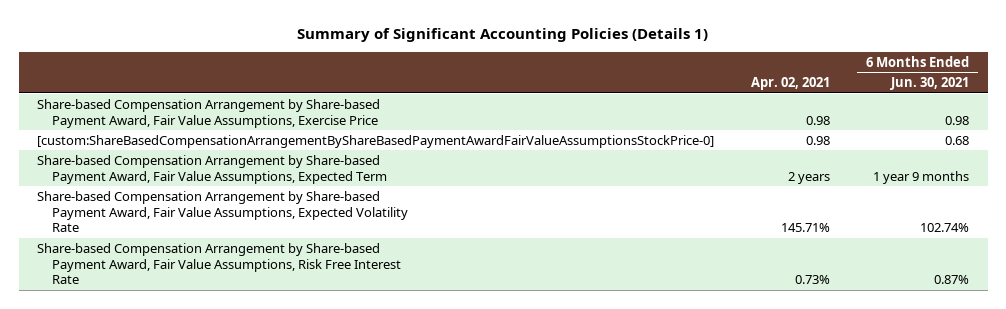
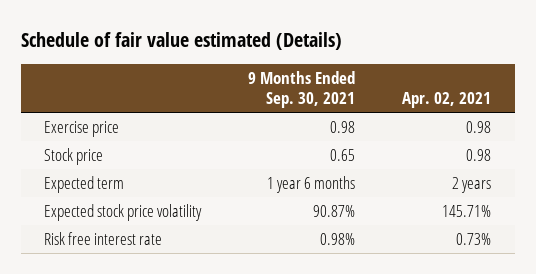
- Summary of Significant Accounting Policies (Details 1)
+ Schedule of fair value estimated (Details)
- | Apr. 02, 2021 | 6 Months Ended Jun. 30, 2021
+ | 9 Months Ended Sep. 30, 2021 | Apr. 02, 2021
- Share-based Compensation Arrangement by Share-based Payment Award, Fair Value Assumptions, Exercise Price | 0.98 | 0.98
- [custom:ShareBasedCompensationArrangementByShareBasedPaymentAwardFairValueAssumptionsStockPrice-0] | 0.98 | 0.68
- Share-based Compensation Arrangement by Share-based Payment Award, Fair Value Assumptions, Expected Term | 2 years | 1 year 9 months
- Share-based Compensation Arrangement by Share-based Payment Award, Fair Value Assumptions, Expected Volatility Rate | 145.71% | 102.74%
- Share-based Compensation Arrangement by Share-based Payment Award, Fair Value Assumptions, Risk Free Interest Rate | 0.73% | 0.87%
+ Exercise price | 0.98 | 0.98
+ Stock price | 0.65 | 0.98
+ Expected term | 1 year 6 months | 2 years
+ Expected stock price volatility | 90.87% | 145.71%
+ Risk free interest rate | 0.98% | 0.73%

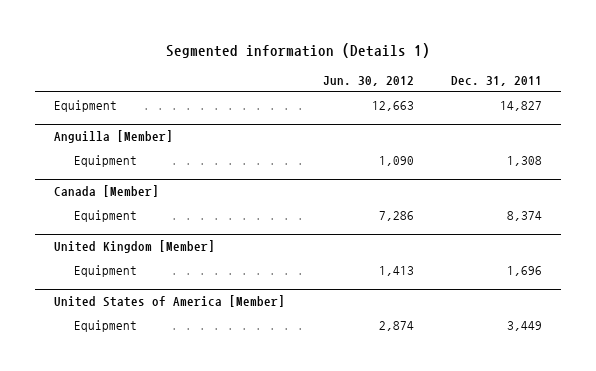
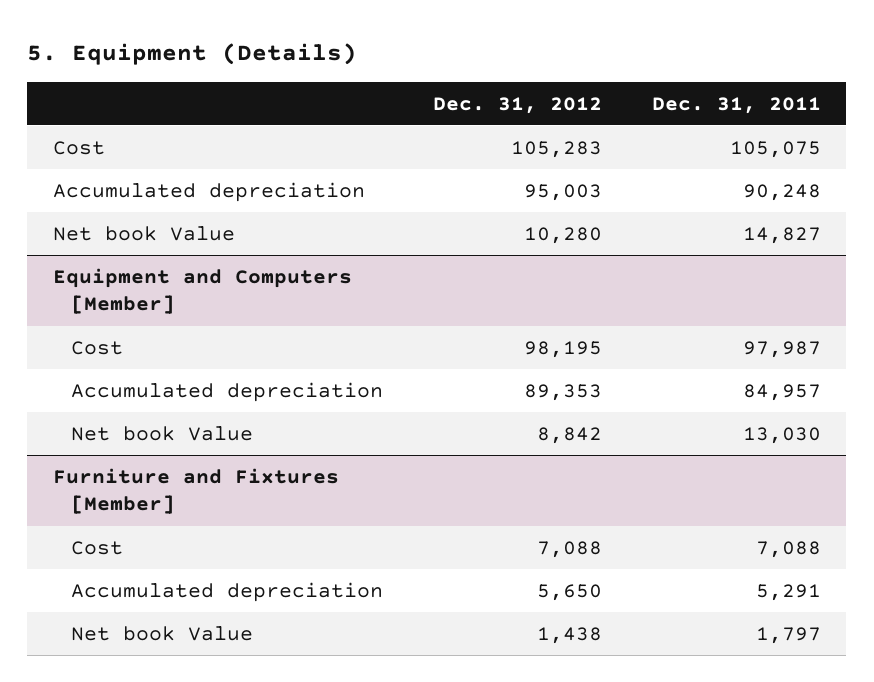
- Segmented information (Details 1)
+ 5. Equipment (Details)
- | Jun. 30, 2012 | Dec. 31, 2011
+ | Dec. 31, 2012 | Dec. 31, 2011
- Equipment | 12,663 | 14,827
- Anguilla [Member]
- Equipment | 1,090 | 1,308
- Canada [Member]
- Equipment | 7,286 | 8,374
- United Kingdom [Member]
- Equipment | 1,413 | 1,696
- United States of America [Member]
- Equipment | 2,874 | 3,449
+ Cost | 105,283 | 105,075
+ Accumulated depreciation | 95,003 | 90,248
+ Net book Value | 10,280 | 14,827
+ Equipment and Computers [Member]
+ Cost | 98,195 | 97,987
+ Accumulated depreciation | 89,353 | 84,957
+ Net book Value | 8,842 | 13,030
+ Furniture and Fixtures [Member]
+ Cost | 7,088 | 7,088
+ Accumulated depreciation | 5,650 | 5,291
+ Net book Value | 1,438 | 1,797

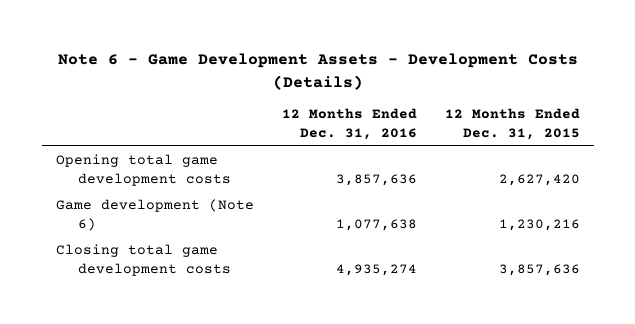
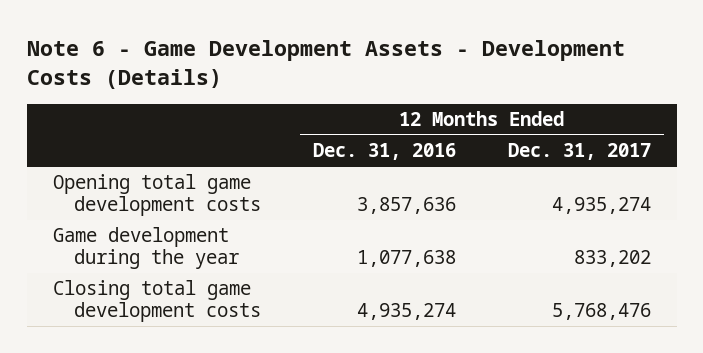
- | 12 Months Ended Dec. 31, 2016 | 12 Months Ended Dec. 31, 2015
+ | 12 Months Ended Dec. 31, 2016 | 12 Months Ended Dec. 31, 2017
- Game development (Note 6) | 1,077,638 | 1,230,216
+ Game development during the year | 1,077,638 | 833,202

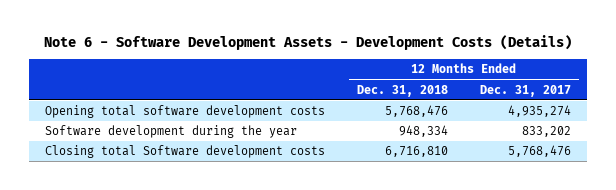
- Note 6 - Game Development Assets - Development Costs (Details)
+ Note 6 - Software Development Assets - Development Costs (Details)
- | 12 Months Ended Dec. 31, 2016 | 12 Months Ended Dec. 31, 2017
+ | 12 Months Ended Dec. 31, 2018 | 12 Months Ended Dec. 31, 2017
- Opening total game development costs | 3,857,636 | 4,935,274
- Game development during the year | 1,077,638 | 833,202
- Closing total game development costs | 4,935,274 | 5,768,476
+ Opening total software development costs | 5,768,476 | 4,935,274
+ Software development during the year | 948,334 | 833,202
+ Closing total Software development costs | 6,716,810 | 5,768,476

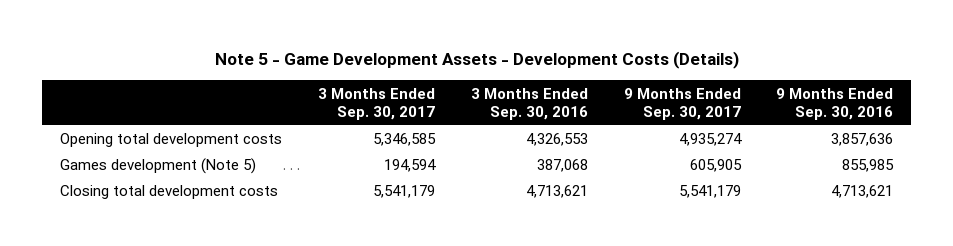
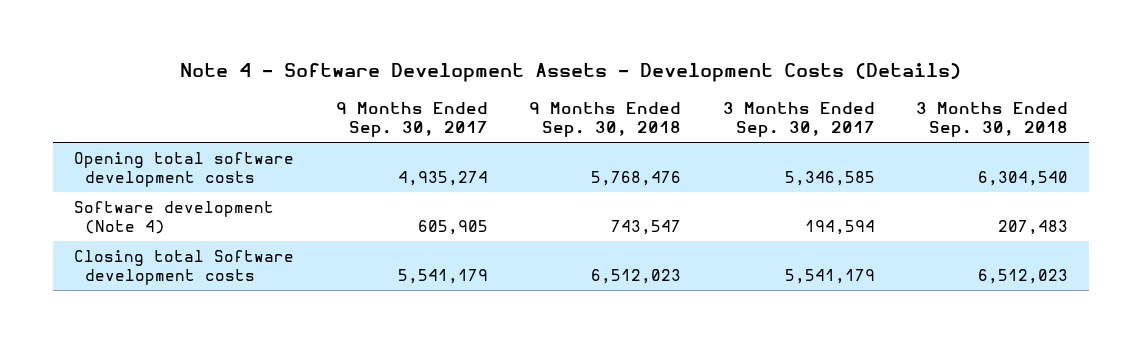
- Note 5 - Game Development Assets - Development Costs (Details)
+ Note 4 - Software Development Assets - Development Costs (Details)
- | 3 Months Ended Sep. 30, 2017 | 3 Months Ended Sep. 30, 2016 | 9 Months Ended Sep. 30, 2017 | 9 Months Ended Sep. 30, 2016
+ | 9 Months Ended Sep. 30, 2017 | 9 Months Ended Sep. 30, 2018 | 3 Months Ended Sep. 30, 2017 | 3 Months Ended Sep. 30, 2018
- Opening total development costs | 5,346,585 | 4,326,553 | 4,935,274 | 3,857,636
- Games development (Note 5) | 194,594 | 387,068 | 605,905 | 855,985
- Closing total development costs | 5,541,179 | 4,713,621 | 5,541,179 | 4,713,621
+ Opening total software development costs | 4,935,274 | 5,768,476 | 5,346,585 | 6,304,540
+ Software development (Note 4) | 605,905 | 743,547 | 194,594 | 207,483
+ Closing total Software development costs | 5,541,179 | 6,512,023 | 5,541,179 | 6,512,023

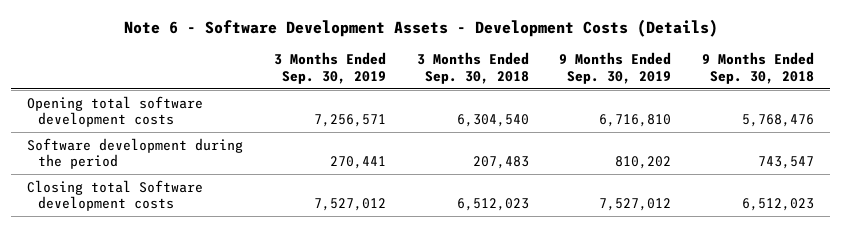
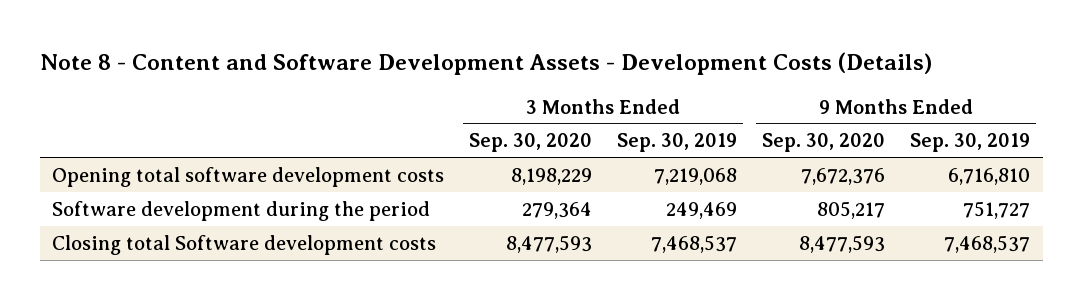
- Note 6 - Software Development Assets - Development Costs (Details)
+ Note 8 - Content and Software Development Assets - Development Costs (Details)
- | 3 Months Ended Sep. 30, 2019 | 3 Months Ended Sep. 30, 2018 | 9 Months Ended Sep. 30, 2019 | 9 Months Ended Sep. 30, 2018
+ | 3 Months Ended Sep. 30, 2020 | 3 Months Ended Sep. 30, 2019 | 9 Months Ended Sep. 30, 2020 | 9 Months Ended Sep. 30, 2019
- Opening total software development costs | 7,256,571 | 6,304,540 | 6,716,810 | 5,768,476
- Software development during the period | 270,441 | 207,483 | 810,202 | 743,547
- Closing total Software development costs | 7,527,012 | 6,512,023 | 7,527,012 | 6,512,023
+ Opening total software development costs | 8,198,229 | 7,219,068 | 7,672,376 | 6,716,810
+ Software development during the period | 279,364 | 249,469 | 805,217 | 751,727
+ Closing total Software development costs | 8,477,593 | 7,468,537 | 8,477,593 | 7,468,537

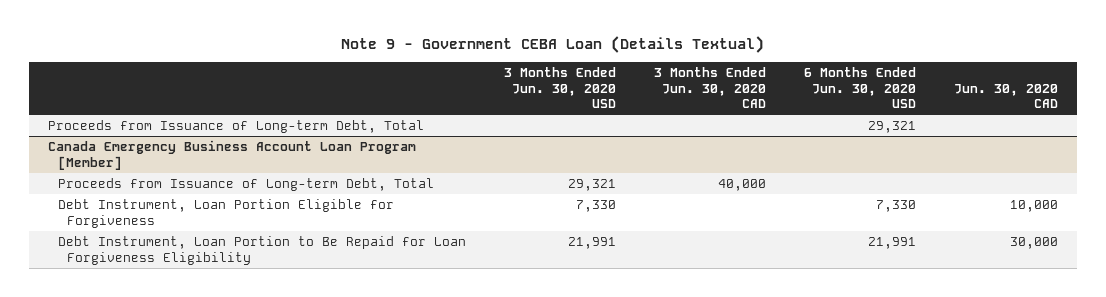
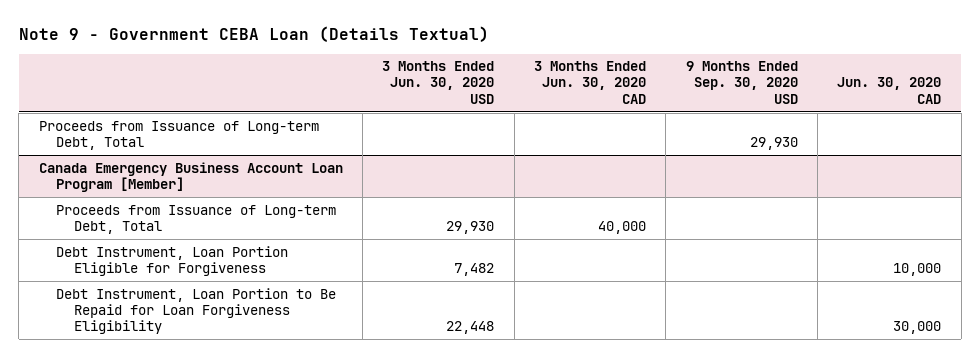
- | 3 Months Ended Jun. 30, 2020 USD | 3 Months Ended Jun. 30, 2020 CAD | 6 Months Ended Jun. 30, 2020 USD | Jun. 30, 2020 CAD
+ | 3 Months Ended Jun. 30, 2020 USD | 3 Months Ended Jun. 30, 2020 CAD | 9 Months Ended Sep. 30, 2020 USD | Jun. 30, 2020 CAD
@ Canada Emergency Business Account Loan Program [Member]
- Proceeds from Issuance of Long-term Debt, Total | 29,321 | 40,000 | |
- Debt Instrument, Loan Portion Eligible for Forgiveness | 7,330 | | 7,330 | 10,000
- Debt Instrument, Loan Portion to Be Repaid for Loan Forgiveness Eligibility | 21,991 | | 21,991 | 30,000
+ Proceeds from Issuance of Long-term Debt, Total | 29,930 | 40,000 | |
+ Debt Instrument, Loan Portion Eligible for Forgiveness | 7,482 | | | 10,000
+ Debt Instrument, Loan Portion to Be Repaid for Loan Forgiveness Eligibility | 22,448 | | | 30,000

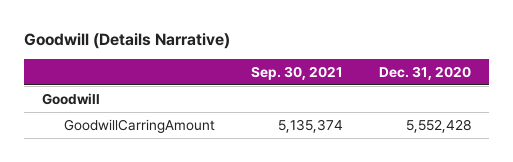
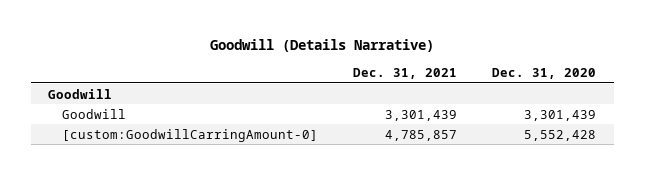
- | Sep. 30, 2021 | Dec. 31, 2020
+ | Dec. 31, 2021 | Dec. 31, 2020
- GoodwillCarringAmount | 5,135,374 | 5,552,428
+ Goodwill | 3,301,439 | 3,301,439
+ [custom:GoodwillCarringAmount-0] | 4,785,857 | 5,552,428

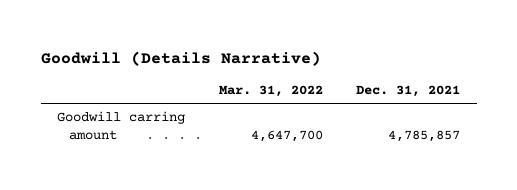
- | Dec. 31, 2021 | Dec. 31, 2020
+ | Mar. 31, 2022 | Dec. 31, 2021
- Goodwill
- Goodwill | 3,301,439 | 3,301,439
- [custom:GoodwillCarringAmount-0] | 4,785,857 | 5,552,428
+ Goodwill carring amount | 4,647,700 | 4,785,857

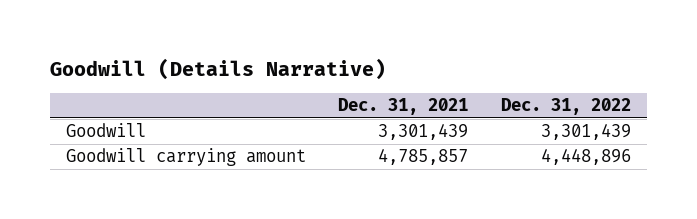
- | Mar. 31, 2022 | Dec. 31, 2021
+ | Dec. 31, 2021 | Dec. 31, 2022
- Goodwill carring amount | 4,647,700 | 4,785,857
+ Goodwill | 3,301,439 | 3,301,439
+ Goodwill carrying amount | 4,785,857 | 4,448,896

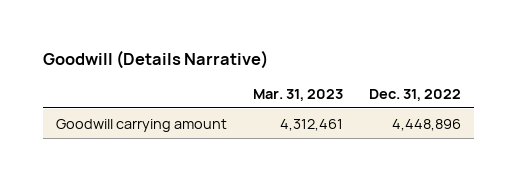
- | Dec. 31, 2021 | Dec. 31, 2022
+ | Mar. 31, 2023 | Dec. 31, 2022
- Goodwill | 3,301,439 | 3,301,439

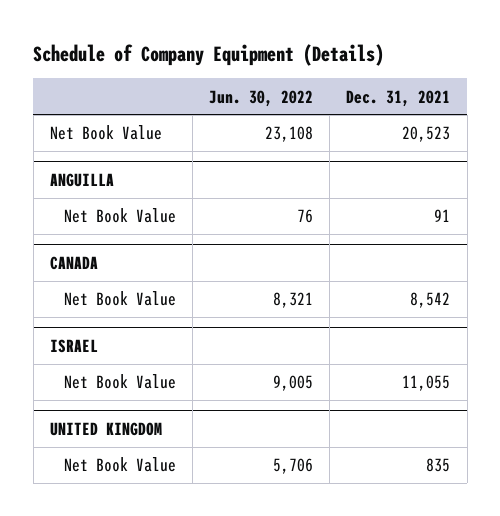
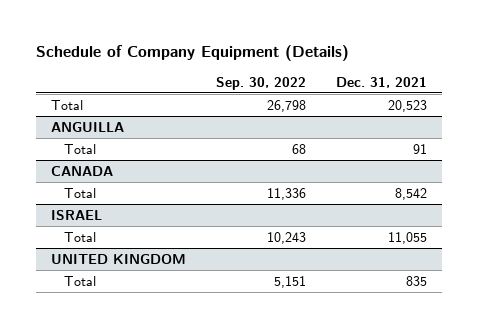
- | Jun. 30, 2022 | Dec. 31, 2021
+ | Sep. 30, 2022 | Dec. 31, 2021
- Net Book Value | 23,108 | 20,523
+ Total | 26,798 | 20,523
@ ANGUILLA
- Net Book Value | 76 | 91
+ Total | 68 | 91
@ CANADA
- Net Book Value | 8,321 | 8,542
+ Total | 11,336 | 8,542
@ ISRAEL
- Net Book Value | 9,005 | 11,055
+ Total | 10,243 | 11,055
@ UNITED KINGDOM
- Net Book Value | 5,706 | 835
+ Total | 5,151 | 835

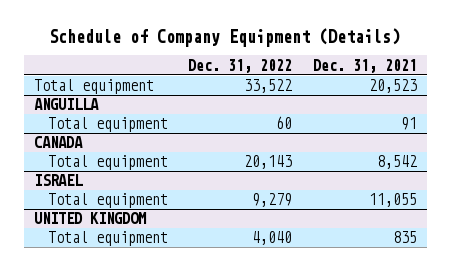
- | Sep. 30, 2022 | Dec. 31, 2021
+ | Dec. 31, 2022 | Dec. 31, 2021
- Total | 26,798 | 20,523
+ Total equipment | 33,522 | 20,523
@ ANGUILLA
- Total | 68 | 91
+ Total equipment | 60 | 91
@ CANADA
- Total | 11,336 | 8,542
+ Total equipment | 20,143 | 8,542
@ ISRAEL
- Total | 10,243 | 11,055
+ Total equipment | 9,279 | 11,055
@ UNITED KINGDOM
- Total | 5,151 | 835
+ Total equipment | 4,040 | 835

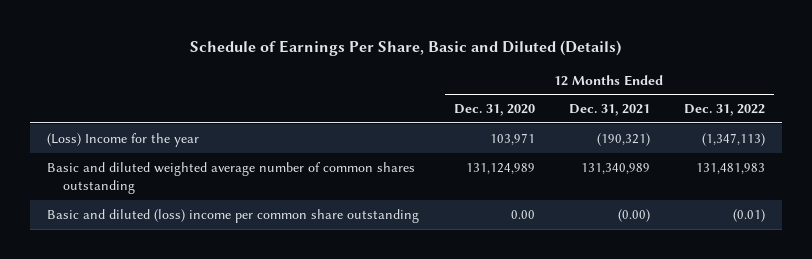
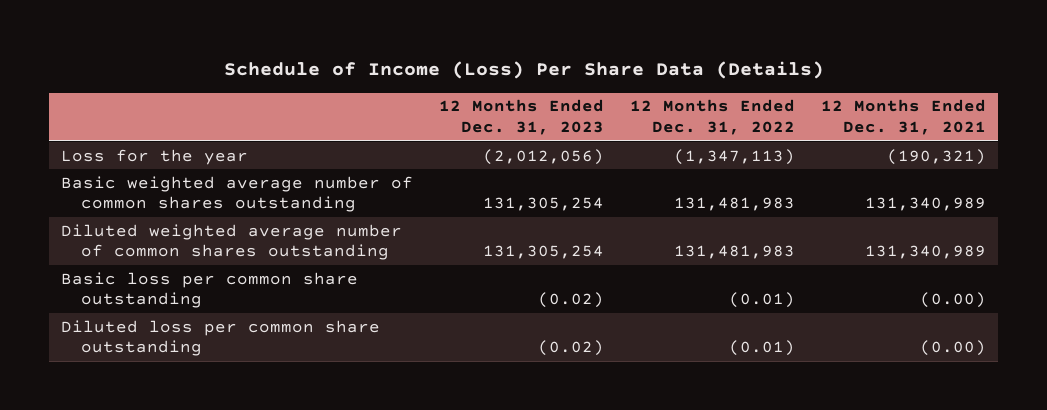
- Schedule of Earnings Per Share, Basic and Diluted (Details)
+ Schedule of Income (Loss) Per Share Data (Details)
- | 12 Months Ended Dec. 31, 2020 | 12 Months Ended Dec. 31, 2021 | 12 Months Ended Dec. 31, 2022
+ | 12 Months Ended Dec. 31, 2023 | 12 Months Ended Dec. 31, 2022 | 12 Months Ended Dec. 31, 2021
- (Loss) Income for the year | 103,971 | (190,321) | (1,347,113)
- Basic and diluted weighted average number of common shares outstanding | 131,124,989 | 131,340,989 | 131,481,983
- Basic and diluted (loss) income per common share outstanding | 0.00 | (0.00) | (0.01)
+ Loss for the year | (2,012,056) | (1,347,113) | (190,321)
+ Basic weighted average number of common shares outstanding | 131,305,254 | 131,481,983 | 131,340,989
+ Diluted weighted average number of common shares outstanding | 131,305,254 | 131,481,983 | 131,340,989
+ Basic loss per common share outstanding | (0.02) | (0.01) | (0.00)
+ Diluted loss per common share outstanding | (0.02) | (0.01) | (0.00)

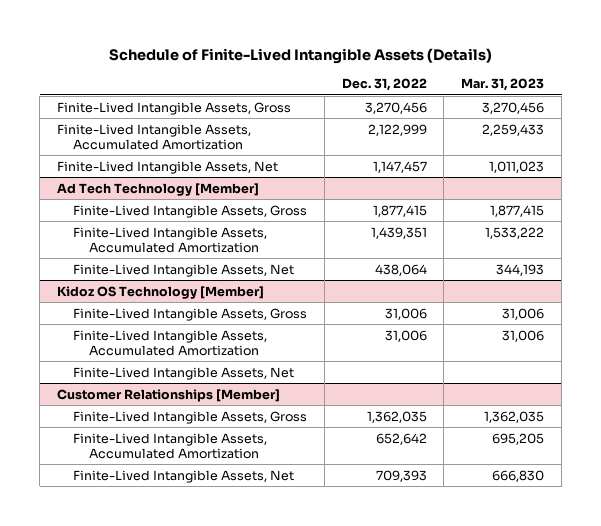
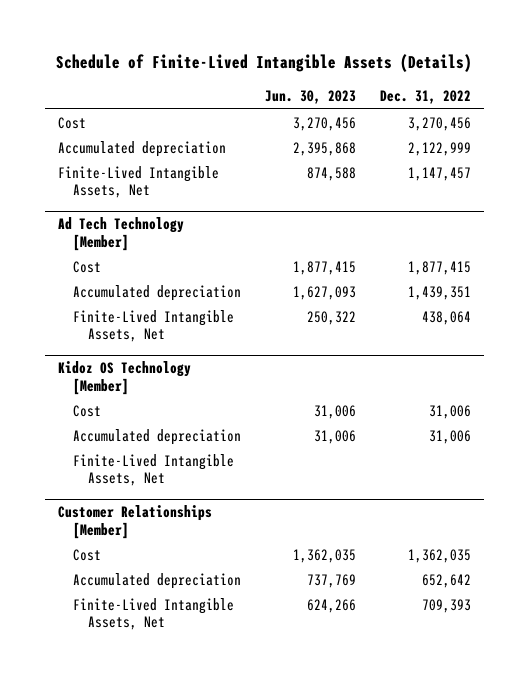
- | Dec. 31, 2022 | Mar. 31, 2023
+ | Jun. 30, 2023 | Dec. 31, 2022
- Finite-Lived Intangible Assets, Gross | 3,270,456 | 3,270,456
- Finite-Lived Intangible Assets, Accumulated Amortization | 2,122,999 | 2,259,433
+ Cost | 3,270,456 | 3,270,456
+ Accumulated depreciation | 2,395,868 | 2,122,999
@ Ad Tech Technology [Member]
- Finite-Lived Intangible Assets, Gross | 1,877,415 | 1,877,415
- Finite-Lived Intangible Assets, Accumulated Amortization | 1,439,351 | 1,533,222
+ Cost | 1,877,415 | 1,877,415
+ Accumulated depreciation | 1,627,093 | 1,439,351
@ Kidoz OS Technology [Member]
- Finite-Lived Intangible Assets, Gross | 31,006 | 31,006
- Finite-Lived Intangible Assets, Accumulated Amortization | 31,006 | 31,006
+ Cost | 31,006 | 31,006
+ Accumulated depreciation | 31,006 | 31,006
@ Customer Relationships [Member]
- Finite-Lived Intangible Assets, Gross | 1,362,035 | 1,362,035
- Finite-Lived Intangible Assets, Accumulated Amortization | 652,642 | 695,205
+ Cost | 1,362,035 | 1,362,035
+ Accumulated depreciation | 737,769 | 652,642

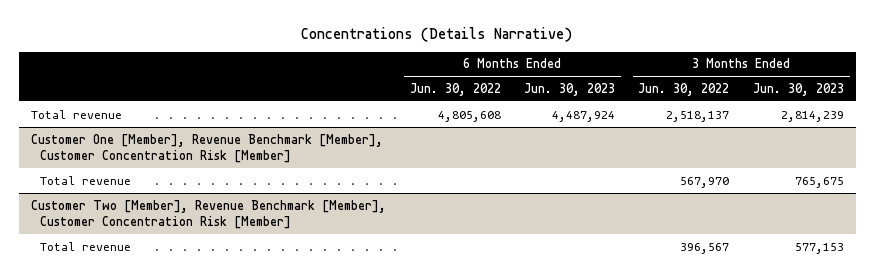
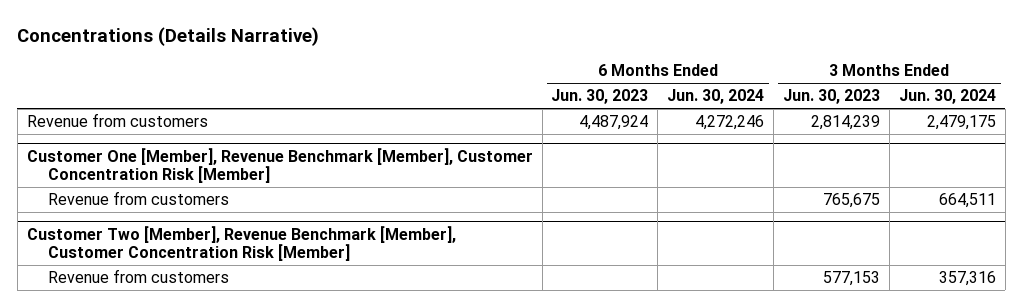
- | 6 Months Ended Jun. 30, 2022 | 6 Months Ended Jun. 30, 2023 | 3 Months Ended Jun. 30, 2022 | 3 Months Ended Jun. 30, 2023
+ | 6 Months Ended Jun. 30, 2023 | 6 Months Ended Jun. 30, 2024 | 3 Months Ended Jun. 30, 2023 | 3 Months Ended Jun. 30, 2024
- Total revenue | 4,805,608 | 4,487,924 | 2,518,137 | 2,814,239
+ Revenue from customers | 4,487,924 | 4,272,246 | 2,814,239 | 2,479,175
@ Customer One [Member], Revenue Benchmark [Member], Customer Concentration Risk [Member]
- Total revenue | | | 567,970 | 765,675
+ Revenue from customers | | | 765,675 | 664,511
@ Customer Two [Member], Revenue Benchmark [Member], Customer Concentration Risk [Member]
- Total revenue | | | 396,567 | 577,153
+ Revenue from customers | | | 577,153 | 357,316

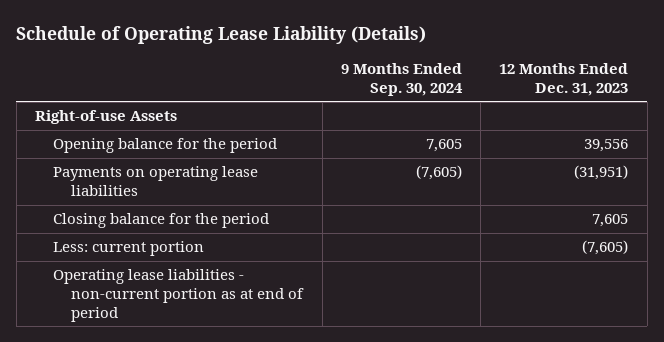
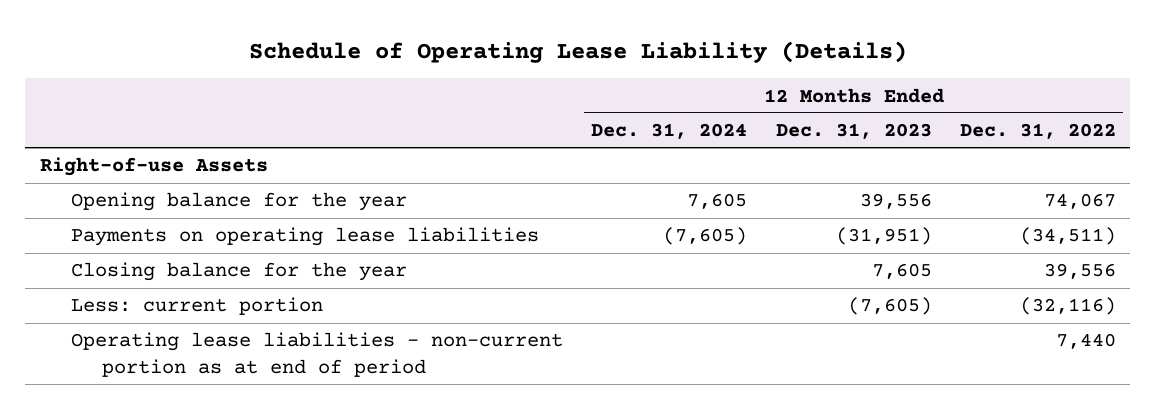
- | 9 Months Ended Sep. 30, 2024 | 12 Months Ended Dec. 31, 2023
+ | 12 Months Ended Dec. 31, 2024 | 12 Months Ended Dec. 31, 2023 | 12 Months Ended Dec. 31, 2022
- Opening balance for the period | 7,605 | 39,556
+ Opening balance for the year | 7,605 | 39,556 | 74,067
- Closing balance for the period | | 7,605
+ Closing balance for the year | | 7,605 | 39,556

